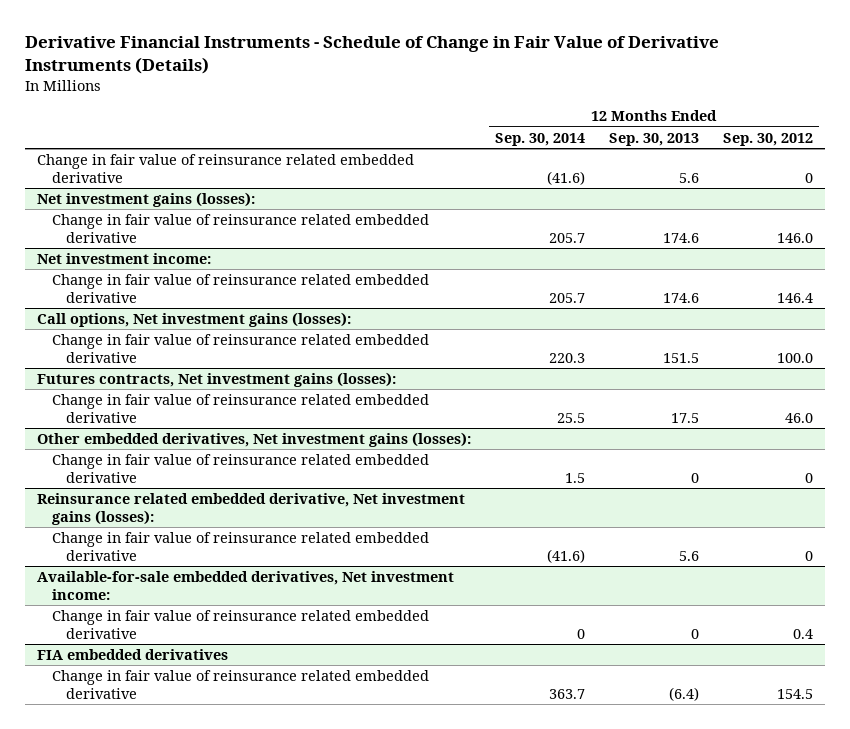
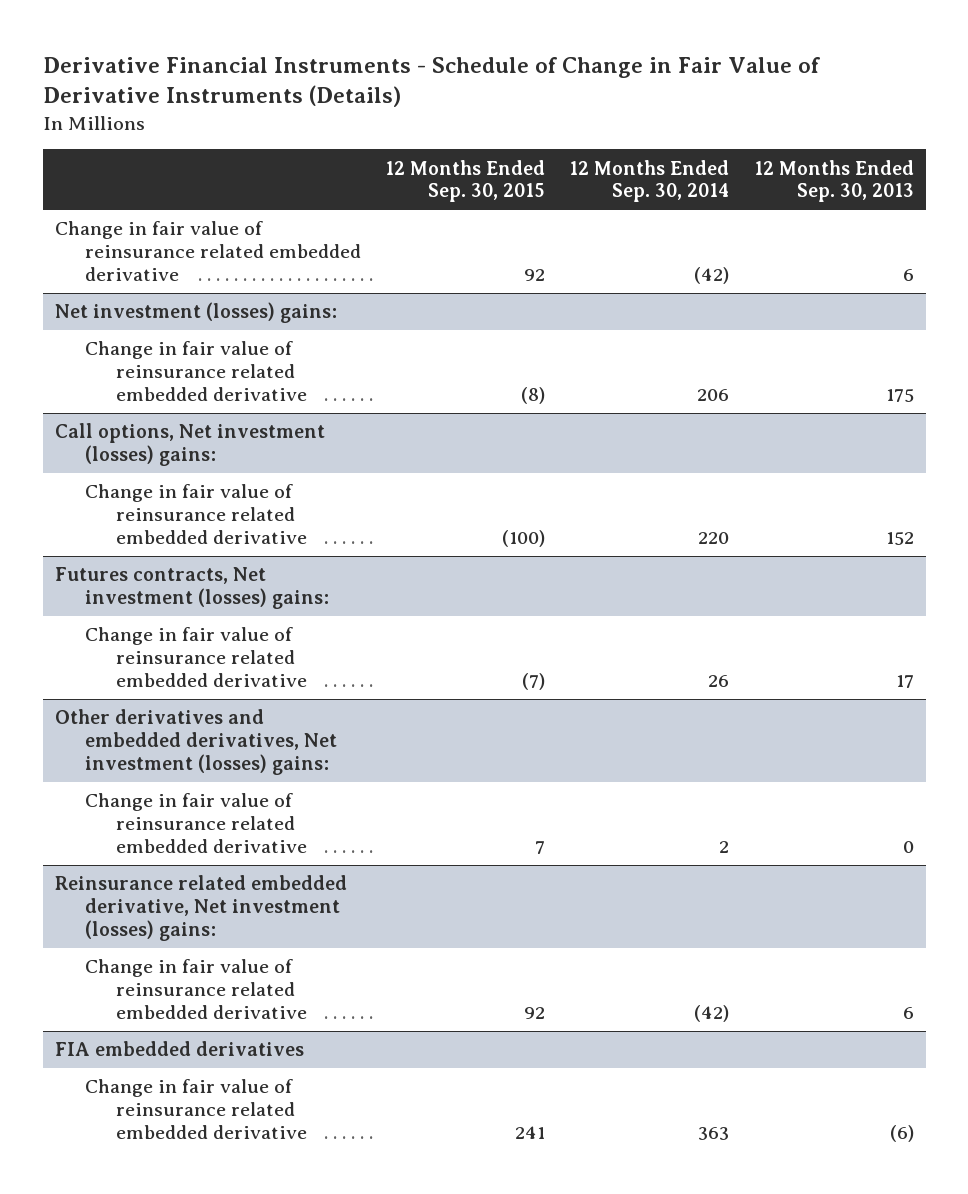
- | 12 Months Ended Sep. 30, 2014 | 12 Months Ended Sep. 30, 2013 | 12 Months Ended Sep. 30, 2012
+ | 12 Months Ended Sep. 30, 2015 | 12 Months Ended Sep. 30, 2014 | 12 Months Ended Sep. 30, 2013
- Change in fair value of reinsurance related embedded derivative | (41.6) | 5.6 | 0
- Net investment gains (losses):
- Change in fair value of reinsurance related embedded derivative | 205.7 | 174.6 | 146.0
- Net investment income:
- Change in fair value of reinsurance related embedded derivative | 205.7 | 174.6 | 146.4
- Call options, Net investment gains (losses):
- Change in fair value of reinsurance related embedded derivative | 220.3 | 151.5 | 100.0
- Futures contracts, Net investment gains (losses):
- Change in fair value of reinsurance related embedded derivative | 25.5 | 17.5 | 46.0
- Other embedded derivatives, Net investment gains (losses):
- Change in fair value of reinsurance related embedded derivative | 1.5 | 0 | 0
- Reinsurance related embedded derivative, Net investment gains (losses):
- Change in fair value of reinsurance related embedded derivative | (41.6) | 5.6 | 0
- Available-for-sale embedded derivatives, Net investment income:
- Change in fair value of reinsurance related embedded derivative | 0 | 0 | 0.4
+ Change in fair value of reinsurance related embedded derivative | 92 | (42) | 6
+ Net investment (losses) gains:
+ Change in fair value of reinsurance related embedded derivative | (8) | 206 | 175
+ Call options, Net investment (losses) gains:
+ Change in fair value of reinsurance related embedded derivative | (100) | 220 | 152
+ Futures contracts, Net investment (losses) gains:
+ Change in fair value of reinsurance related embedded derivative | (7) | 26 | 17
+ Other derivatives and embedded derivatives, Net investment (losses) gains:
+ Change in fair value of reinsurance related embedded derivative | 7 | 2 | 0
+ Reinsurance related embedded derivative, Net investment (losses) gains:
+ Change in fair value of reinsurance related embedded derivative | 92 | (42) | 6
@ FIA embedded derivatives
- Change in fair value of reinsurance related embedded derivative | 363.7 | (6.4) | 154.5
+ Change in fair value of reinsurance related embedded derivative | 241 | 363 | (6)

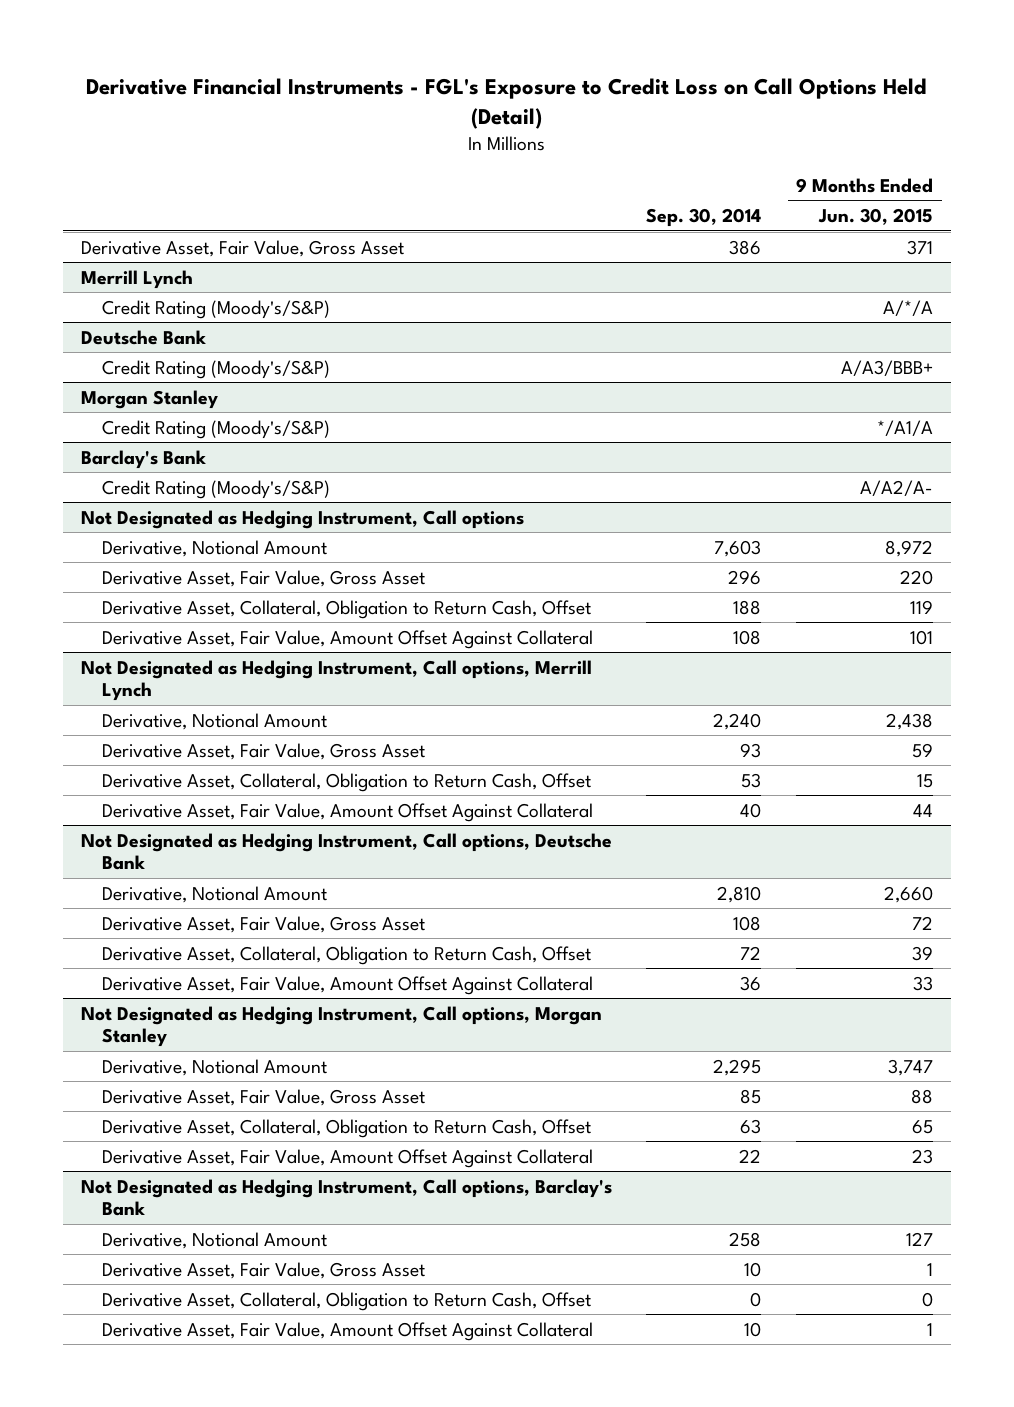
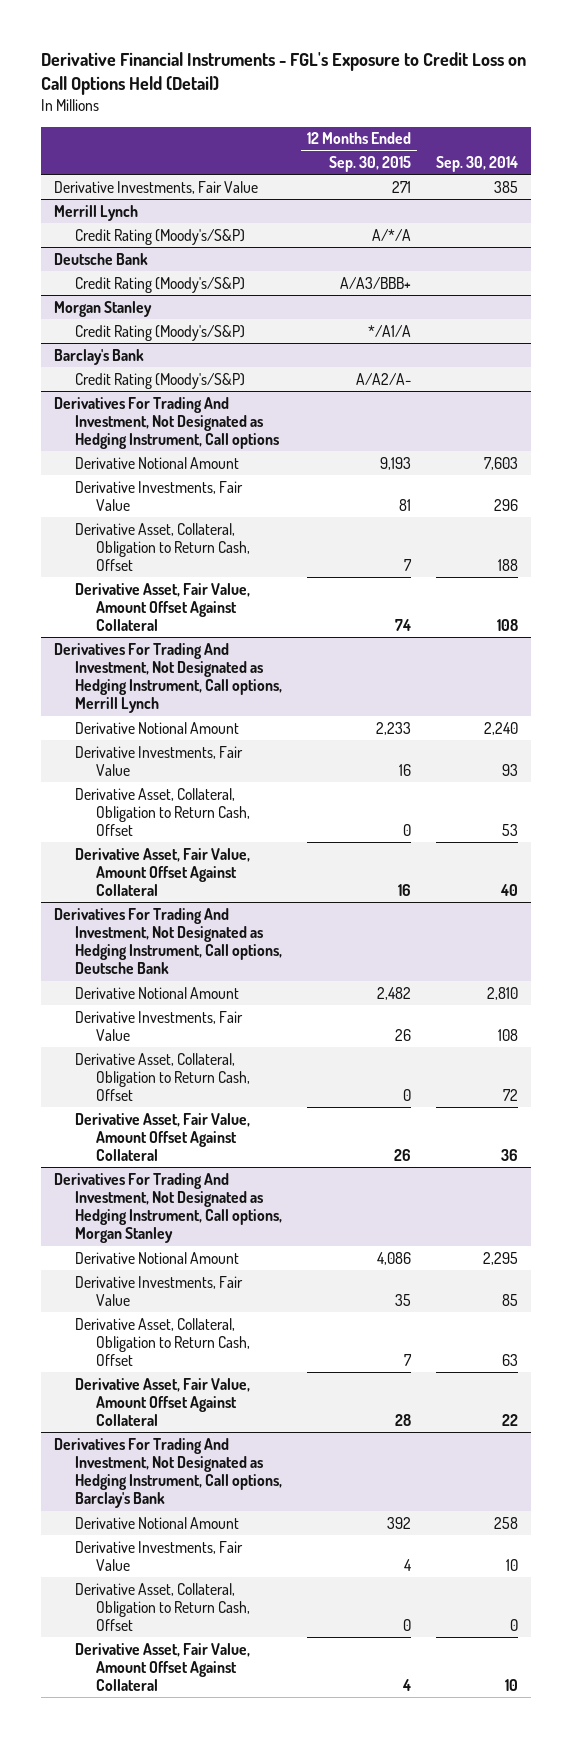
- | Sep. 30, 2014 | 9 Months Ended Jun. 30, 2015
+ | 12 Months Ended Sep. 30, 2015 | Sep. 30, 2014
- Derivative Asset, Fair Value, Gross Asset | 386 | 371
+ Derivative Investments, Fair Value | 271 | 385
- Not Designated as Hedging Instrument, Call options
- Derivative, Notional Amount | 7,603 | 8,972
- Derivative Asset, Fair Value, Gross Asset | 296 | 220
+ Derivatives For Trading And Investment, Not Designated as Hedging Instrument, Call options
+ Derivative Notional Amount | 9,193 | 7,603
+ Derivative Investments, Fair Value | 81 | 296
- Not Designated as Hedging Instrument, Call options, Merrill Lynch
- Derivative, Notional Amount | 2,240 | 2,438
- Derivative Asset, Fair Value, Gross Asset | 93 | 59
+ Derivatives For Trading And Investment, Not Designated as Hedging Instrument, Call options, Merrill Lynch
+ Derivative Notional Amount | 2,233 | 2,240
+ Derivative Investments, Fair Value | 16 | 93
- Not Designated as Hedging Instrument, Call options, Deutsche Bank
- Derivative, Notional Amount | 2,810 | 2,660
- Derivative Asset, Fair Value, Gross Asset | 108 | 72
+ Derivatives For Trading And Investment, Not Designated as Hedging Instrument, Call options, Deutsche Bank
+ Derivative Notional Amount | 2,482 | 2,810
+ Derivative Investments, Fair Value | 26 | 108
- Not Designated as Hedging Instrument, Call options, Morgan Stanley
- Derivative, Notional Amount | 2,295 | 3,747
- Derivative Asset, Fair Value, Gross Asset | 85 | 88
+ Derivatives For Trading And Investment, Not Designated as Hedging Instrument, Call options, Morgan Stanley
+ Derivative Notional Amount | 4,086 | 2,295
+ Derivative Investments, Fair Value | 35 | 85
- Not Designated as Hedging Instrument, Call options, Barclay's Bank
- Derivative, Notional Amount | 258 | 127
- Derivative Asset, Fair Value, Gross Asset | 10 | 1
+ Derivatives For Trading And Investment, Not Designated as Hedging Instrument, Call options, Barclay's Bank
+ Derivative Notional Amount | 392 | 258
+ Derivative Investments, Fair Value | 4 | 10

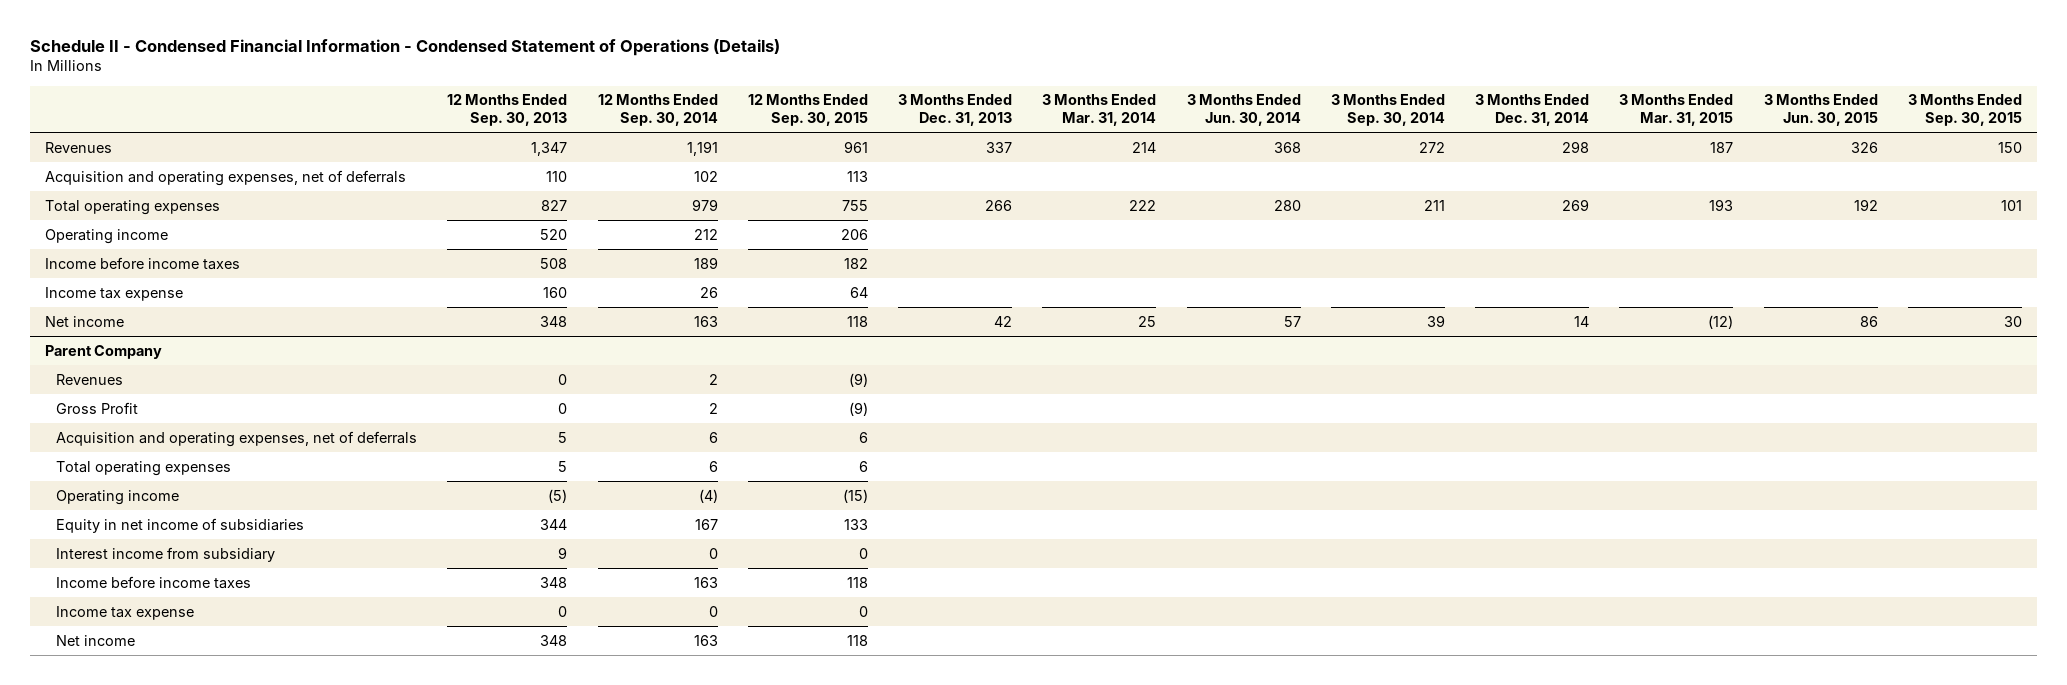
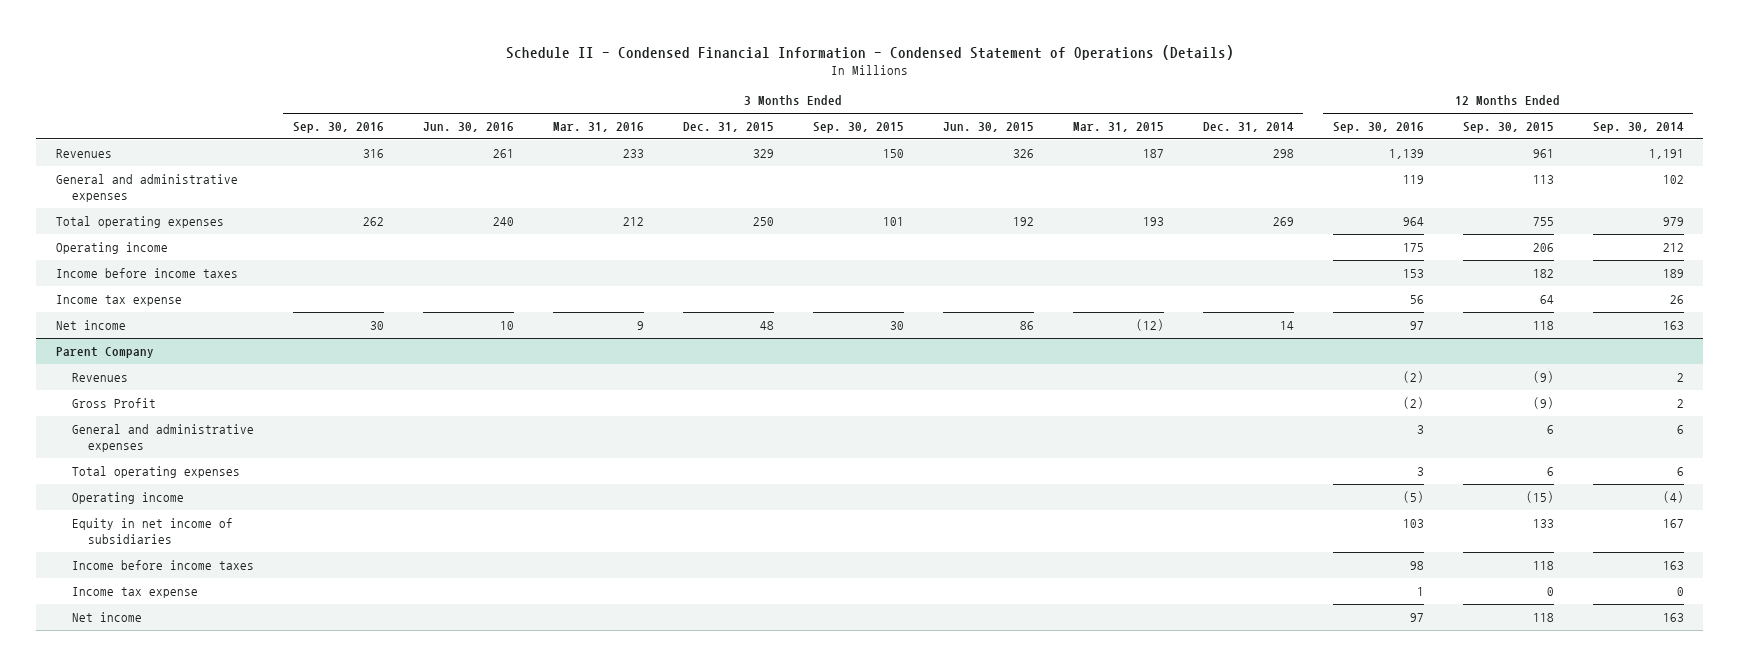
- | 12 Months Ended Sep. 30, 2013 | 12 Months Ended Sep. 30, 2014 | 12 Months Ended Sep. 30, 2015 | 3 Months Ended Dec. 31, 2013 | 3 Months Ended Mar. 31, 2014 | 3 Months Ended Jun. 30, 2014 | 3 Months Ended Sep. 30, 2014 | 3 Months Ended Dec. 31, 2014 | 3 Months Ended Mar. 31, 2015 | 3 Months Ended Jun. 30, 2015 | 3 Months Ended Sep. 30, 2015
+ | 3 Months Ended Sep. 30, 2016 | 3 Months Ended Jun. 30, 2016 | 3 Months Ended Mar. 31, 2016 | 3 Months Ended Dec. 31, 2015 | 3 Months Ended Sep. 30, 2015 | 3 Months Ended Jun. 30, 2015 | 3 Months Ended Mar. 31, 2015 | 3 Months Ended Dec. 31, 2014 | 12 Months Ended Sep. 30, 2016 | 12 Months Ended Sep. 30, 2015 | 12 Months Ended Sep. 30, 2014
- Acquisition and operating expenses, net of deferrals | 110 | 102 | 113 | | | | | | | |
+ General and administrative expenses | | | | | | | | | 119 | 113 | 102
@ Parent Company
- Acquisition and operating expenses, net of deferrals | 5 | 6 | 6 | | | | | | | |
+ General and administrative expenses | | | | | | | | | 3 | 6 | 6
- Interest income from subsidiary | 9 | 0 | 0 | | | | | | | |

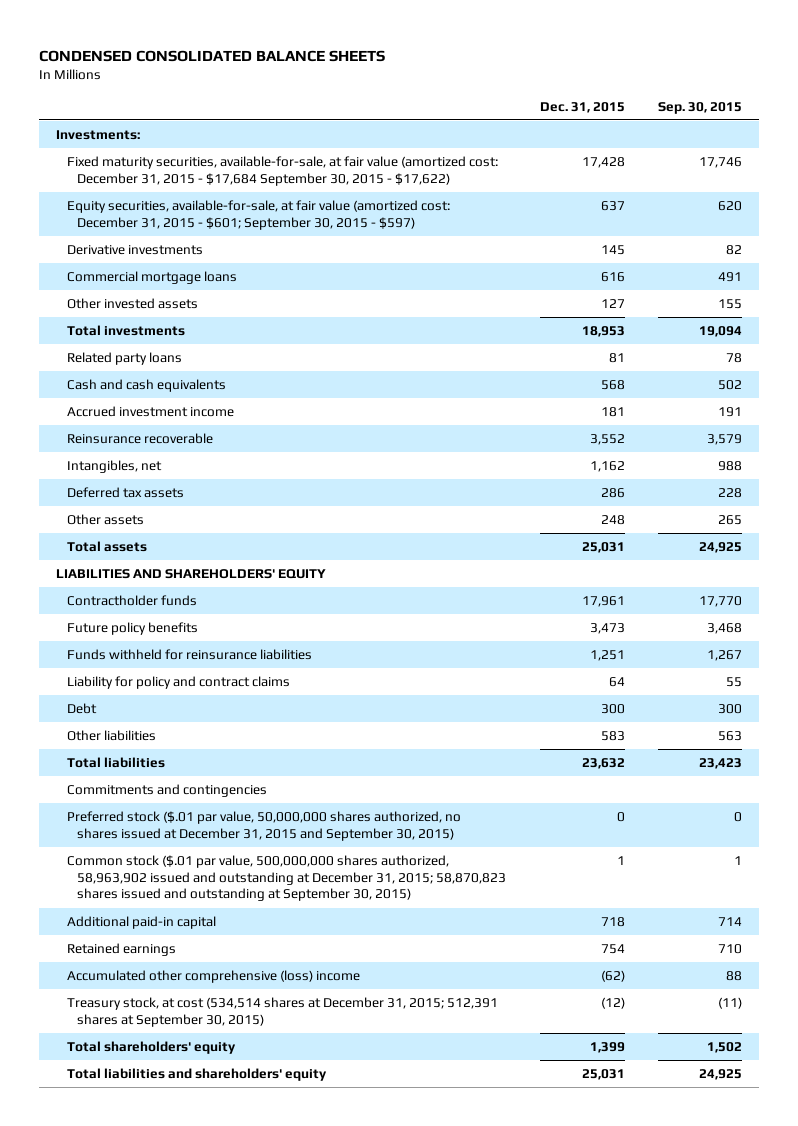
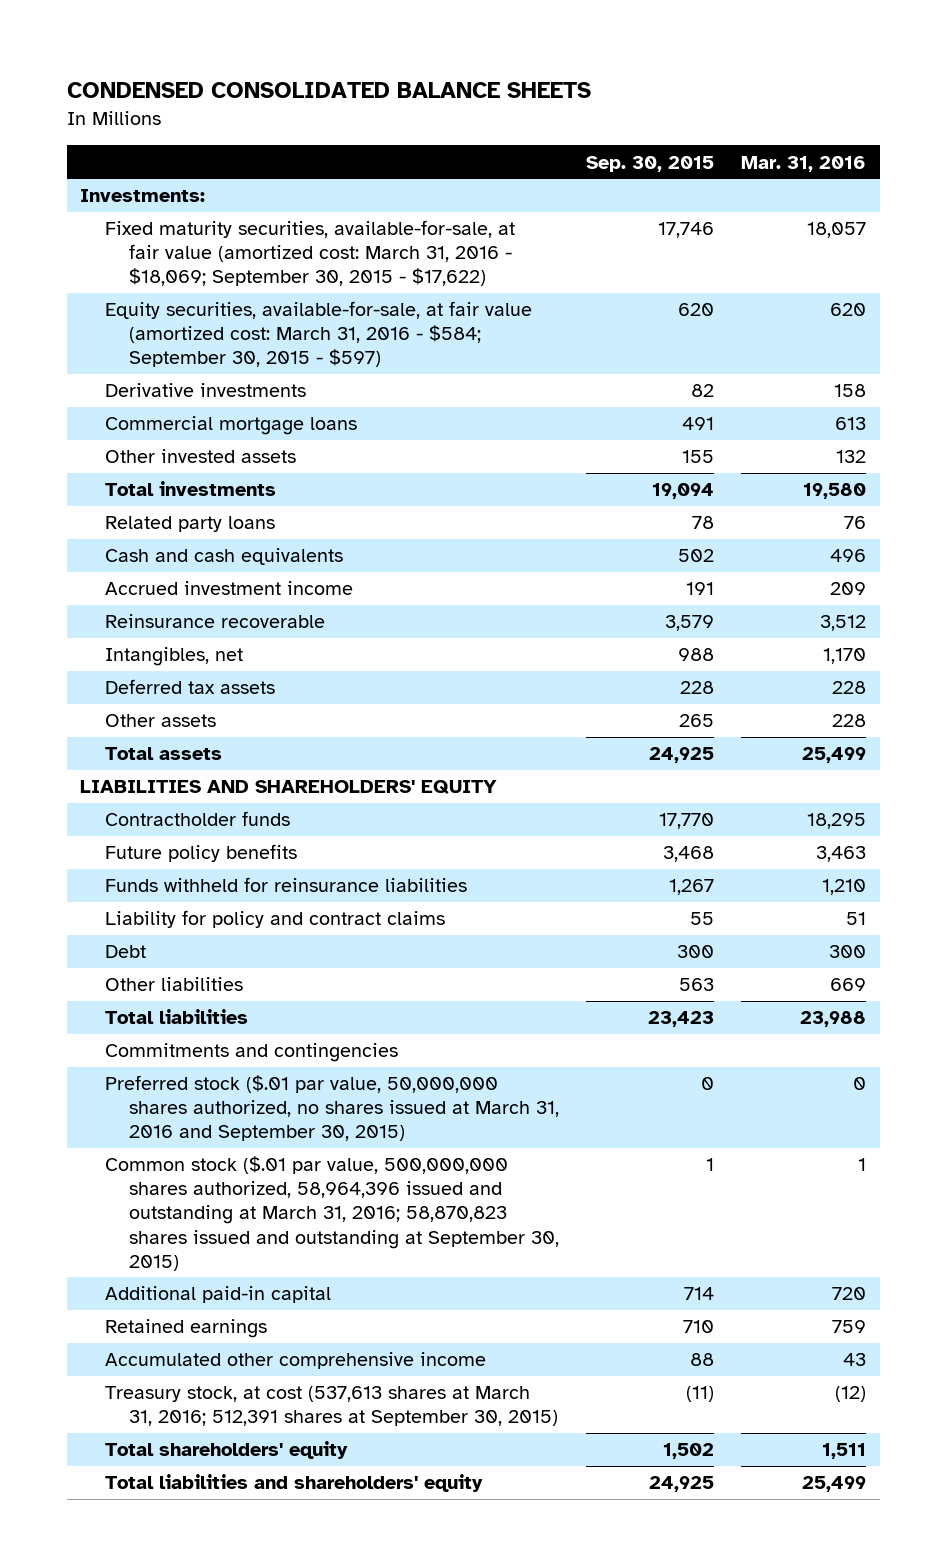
- | Dec. 31, 2015 | Sep. 30, 2015
+ | Sep. 30, 2015 | Mar. 31, 2016
- Fixed maturity securities, available-for-sale, at fair value (amortized cost: December 31, 2015 - $17,684 September 30, 2015 - $17,622) | 17,428 | 17,746
- Equity securities, available-for-sale, at fair value (amortized cost: December 31, 2015 - $601; September 30, 2015 - $597) | 637 | 620
+ Fixed maturity securities, available-for-sale, at fair value (amortized cost: March 31, 2016 - $18,069; September 30, 2015 - $17,622) | 17,746 | 18,057
+ Equity securities, available-for-sale, at fair value (amortized cost: March 31, 2016 - $584; September 30, 2015 - $597) | 620 | 620
- Preferred stock ($.01 par value, 50,000,000 shares authorized, no shares issued at December 31, 2015 and September 30, 2015) | 0 | 0
- Common stock ($.01 par value, 500,000,000 shares authorized, 58,963,902 issued and outstanding at December 31, 2015; 58,870,823 shares issued and outstanding at September 30, 2015) | 1 | 1
+ Preferred stock ($.01 par value, 50,000,000 shares authorized, no shares issued at March 31, 2016 and September 30, 2015) | 0 | 0
+ Common stock ($.01 par value, 500,000,000 shares authorized, 58,964,396 issued and outstanding at March 31, 2016; 58,870,823 shares issued and outstanding at September 30, 2015) | 1 | 1
- Accumulated other comprehensive (loss) income | (62) | 88
- Treasury stock, at cost (534,514 shares at December 31, 2015; 512,391 shares at September 30, 2015) | (12) | (11)
+ Accumulated other comprehensive income | 88 | 43
+ Treasury stock, at cost (537,613 shares at March 31, 2016; 512,391 shares at September 30, 2015) | (11) | (12)

